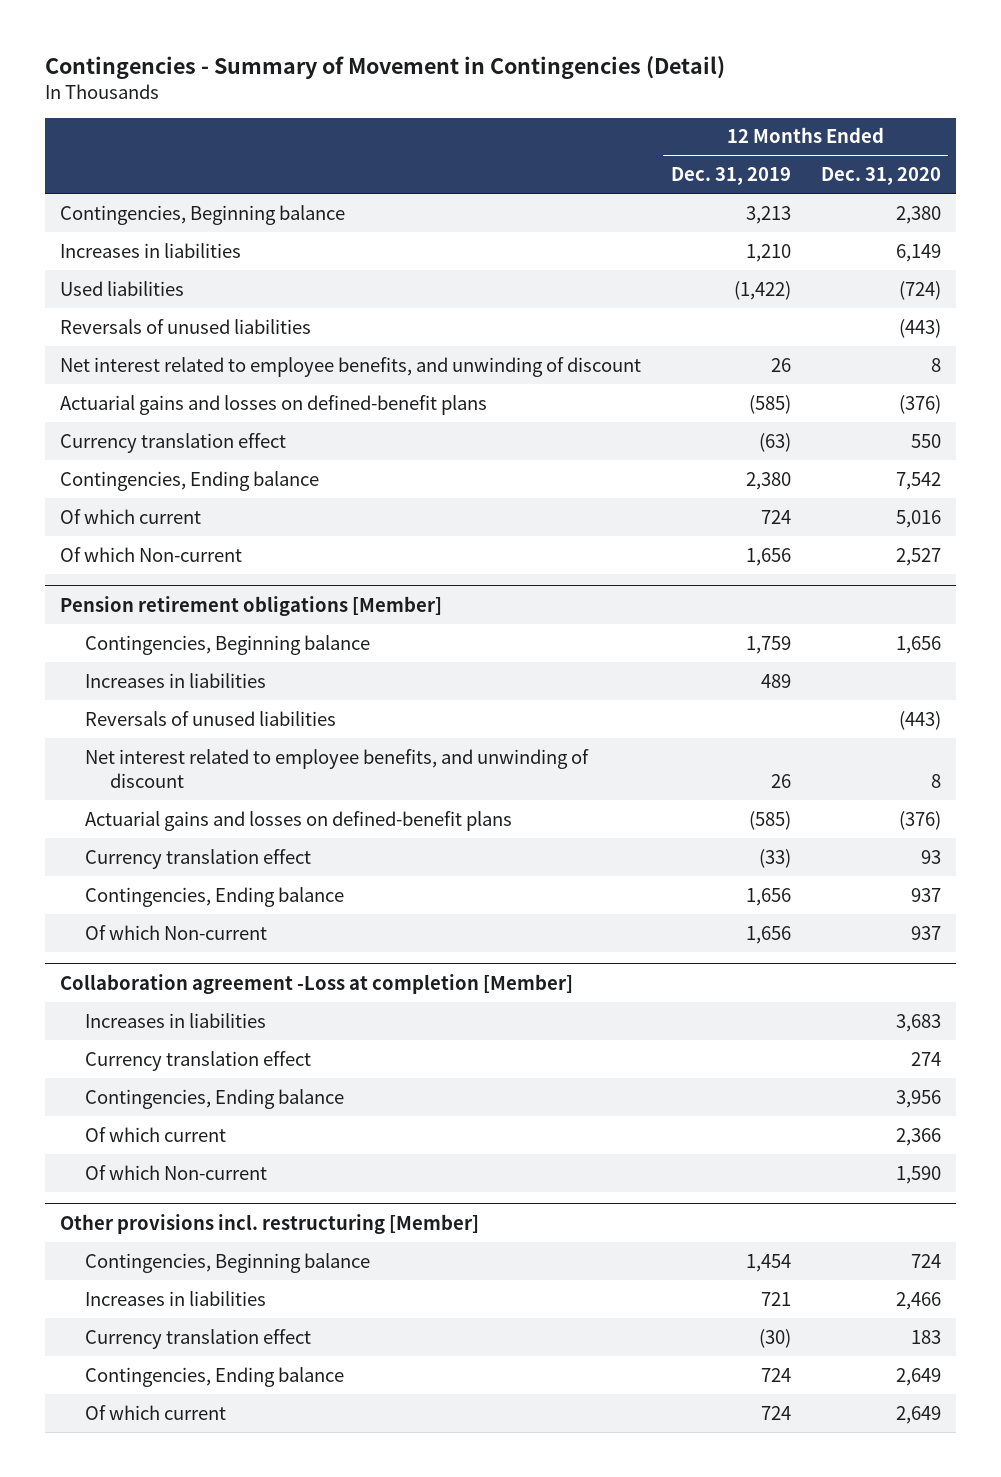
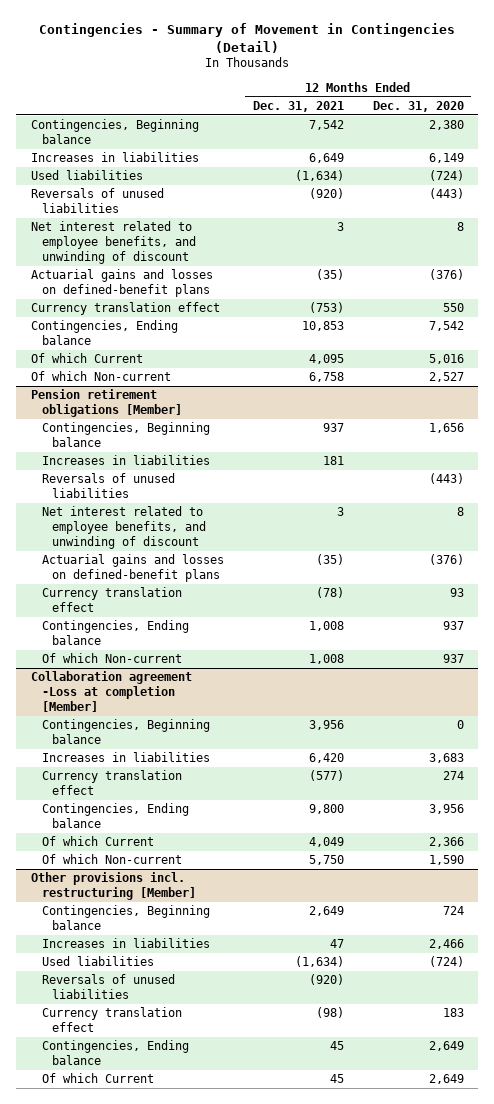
- | 12 Months Ended Dec. 31, 2019 | 12 Months Ended Dec. 31, 2020
+ | 12 Months Ended Dec. 31, 2021 | 12 Months Ended Dec. 31, 2020
- Of which current | 724 | 5,016
+ Of which Current | 4,095 | 5,016
@ Collaboration agreement -Loss at completion [Member]
+ Contingencies, Beginning balance | 3,956 | 0
- Of which current | | 2,366
+ Of which Current | 4,049 | 2,366
@ Other provisions incl. restructuring [Member]
+ Used liabilities | (1,634) | (724)
+ Reversals of unused liabilities | (920) |
- Of which current | 724 | 2,649
+ Of which Current | 45 | 2,649

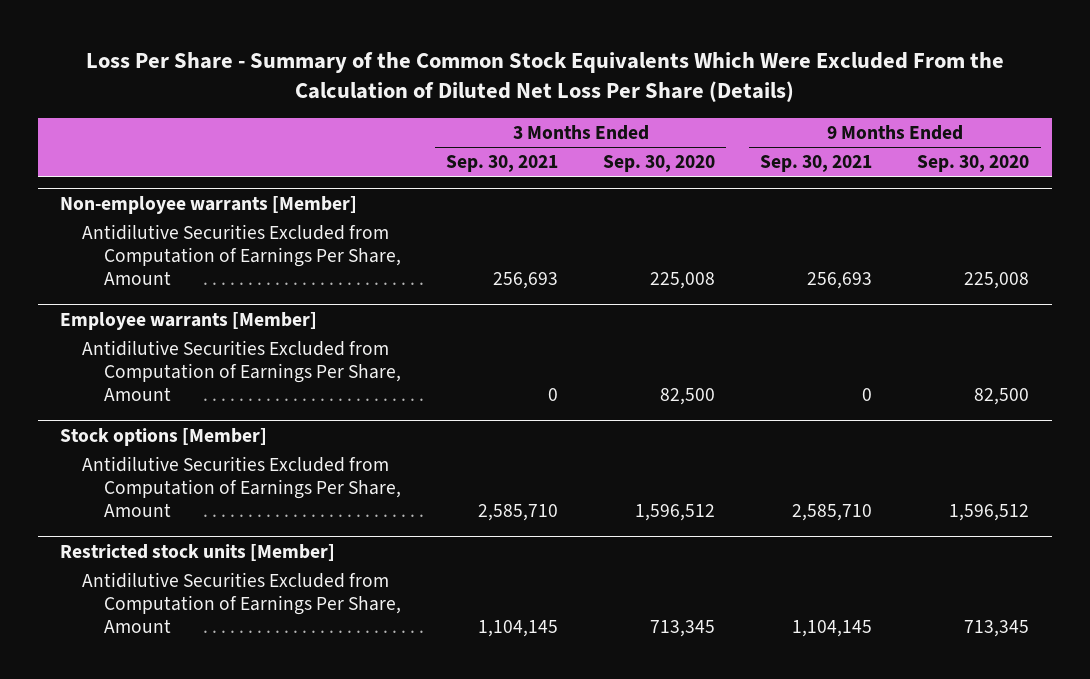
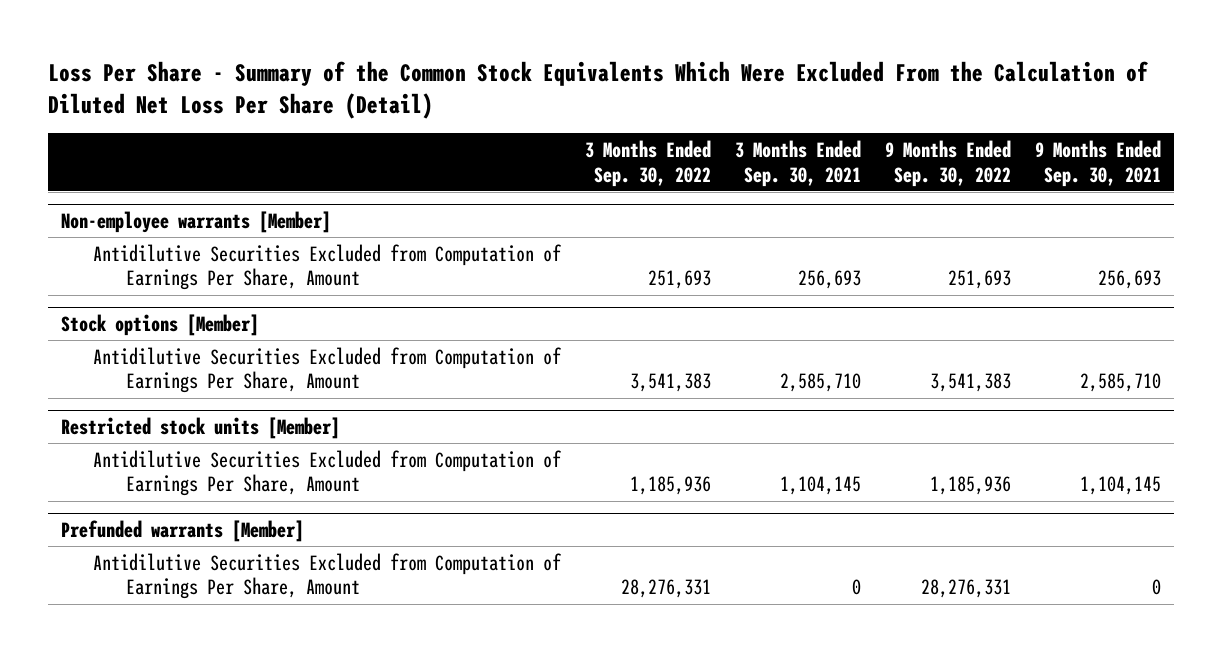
- Loss Per Share - Summary of the Common Stock Equivalents Which Were Excluded From the Calculation of Diluted Net Loss Per Share (Details)
+ Loss Per Share - Summary of the Common Stock Equivalents Which Were Excluded From the Calculation of Diluted Net Loss Per Share (Detail)
- | 3 Months Ended Sep. 30, 2021 | 3 Months Ended Sep. 30, 2020 | 9 Months Ended Sep. 30, 2021 | 9 Months Ended Sep. 30, 2020
+ | 3 Months Ended Sep. 30, 2022 | 3 Months Ended Sep. 30, 2021 | 9 Months Ended Sep. 30, 2022 | 9 Months Ended Sep. 30, 2021
- Employee warrants [Member]
- Antidilutive Securities Excluded from Computation of Earnings Per Share, Amount | 0 | 82,500 | 0 | 82,500
+ Prefunded warrants [Member]
+ Antidilutive Securities Excluded from Computation of Earnings Per Share, Amount | 28,276,331 | 0 | 28,276,331 | 0

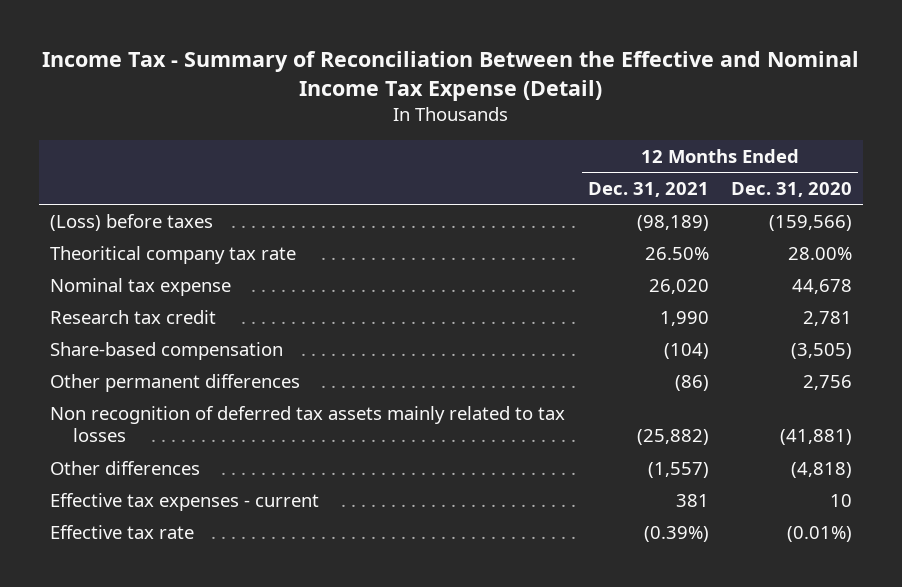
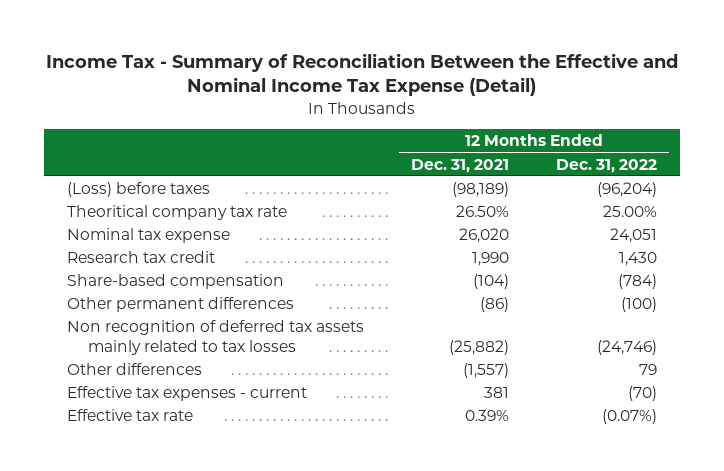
- | 12 Months Ended Dec. 31, 2021 | 12 Months Ended Dec. 31, 2020
+ | 12 Months Ended Dec. 31, 2021 | 12 Months Ended Dec. 31, 2022
- Effective tax rate | (0.39%) | (0.01%)
+ Effective tax rate | 0.39% | (0.07%)

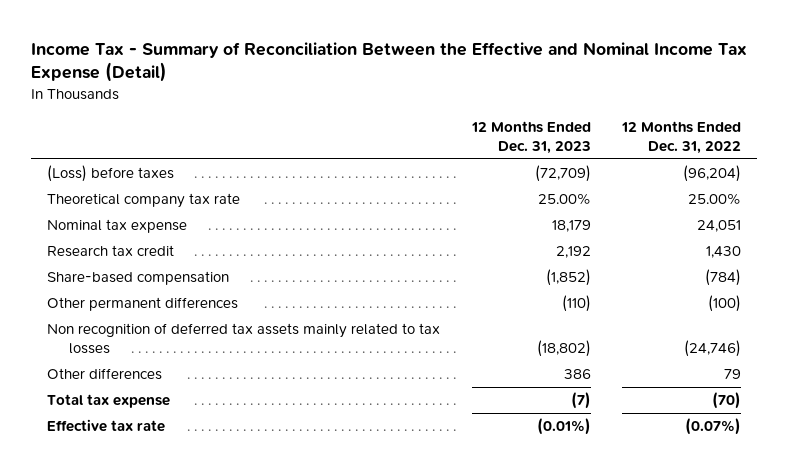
- | 12 Months Ended Dec. 31, 2021 | 12 Months Ended Dec. 31, 2022
+ | 12 Months Ended Dec. 31, 2023 | 12 Months Ended Dec. 31, 2022
- Theoritical company tax rate | 26.50% | 25.00%
+ Theoretical company tax rate | 25.00% | 25.00%
- Effective tax expenses - current | 381 | (70)
+ Total tax expense | (7) | (70)

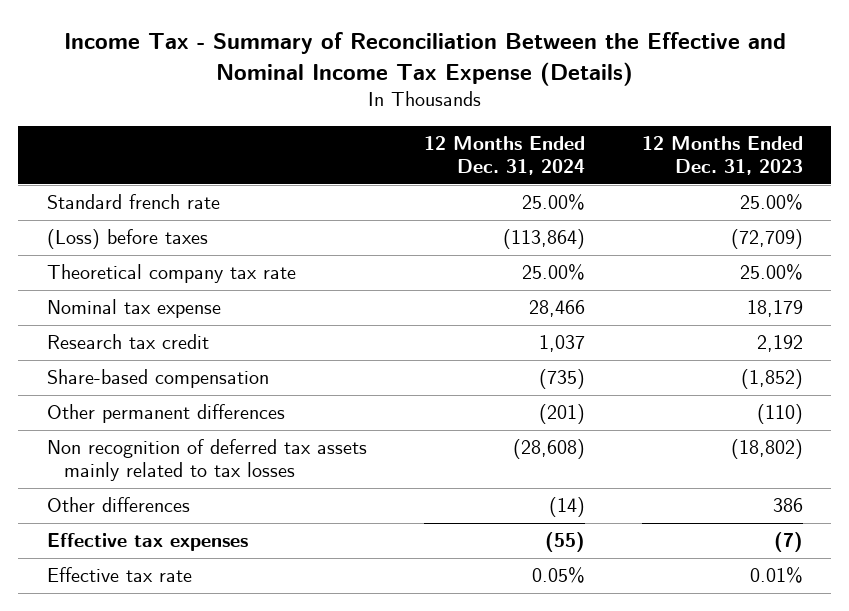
- Income Tax - Summary of Reconciliation Between the Effective and Nominal Income Tax Expense (Detail)
+ Income Tax - Summary of Reconciliation Between the Effective and Nominal Income Tax Expense (Details)
- | 12 Months Ended Dec. 31, 2023 | 12 Months Ended Dec. 31, 2022
+ | 12 Months Ended Dec. 31, 2024 | 12 Months Ended Dec. 31, 2023
+ Standard french rate | 25.00% | 25.00%
- Total tax expense | (7) | (70)
- Effective tax rate | (0.01%) | (0.07%)
+ Effective tax expenses | (55) | (7)
+ Effective tax rate | 0.05% | 0.01%

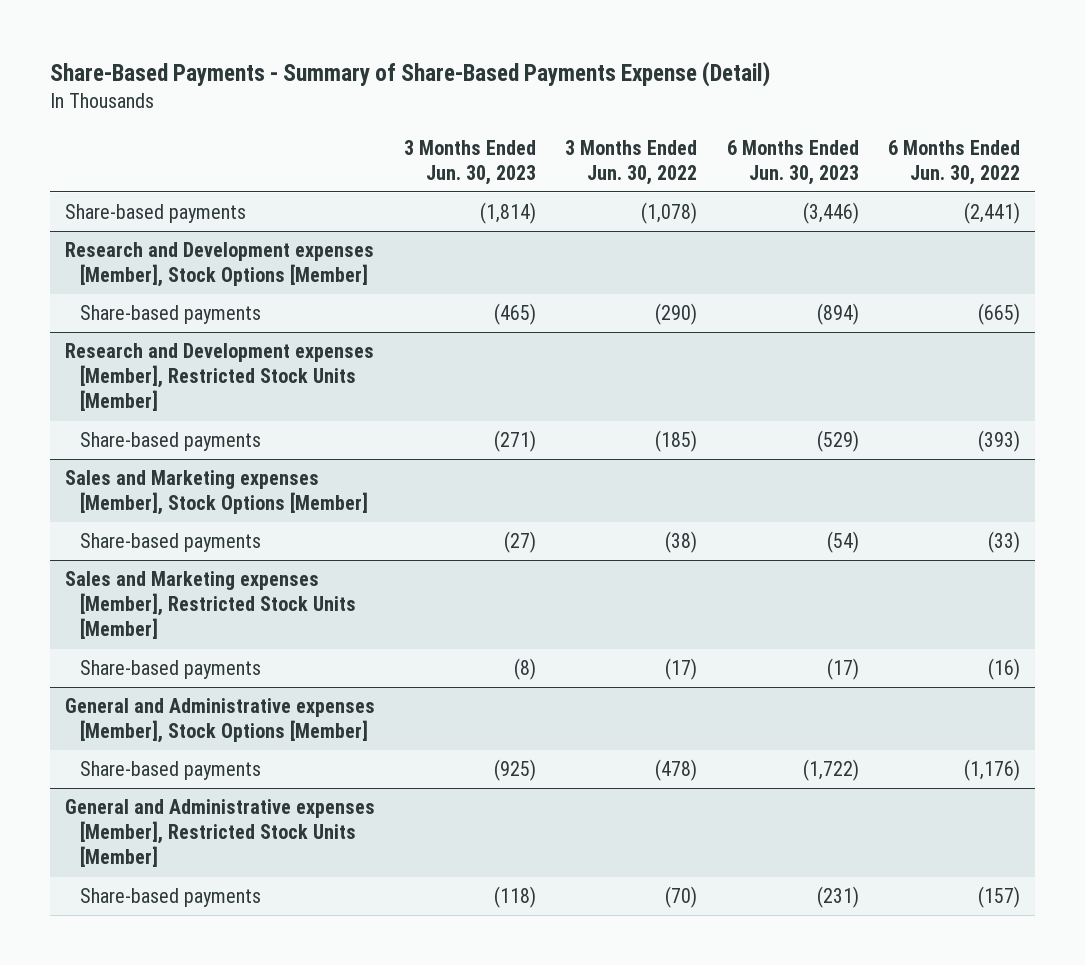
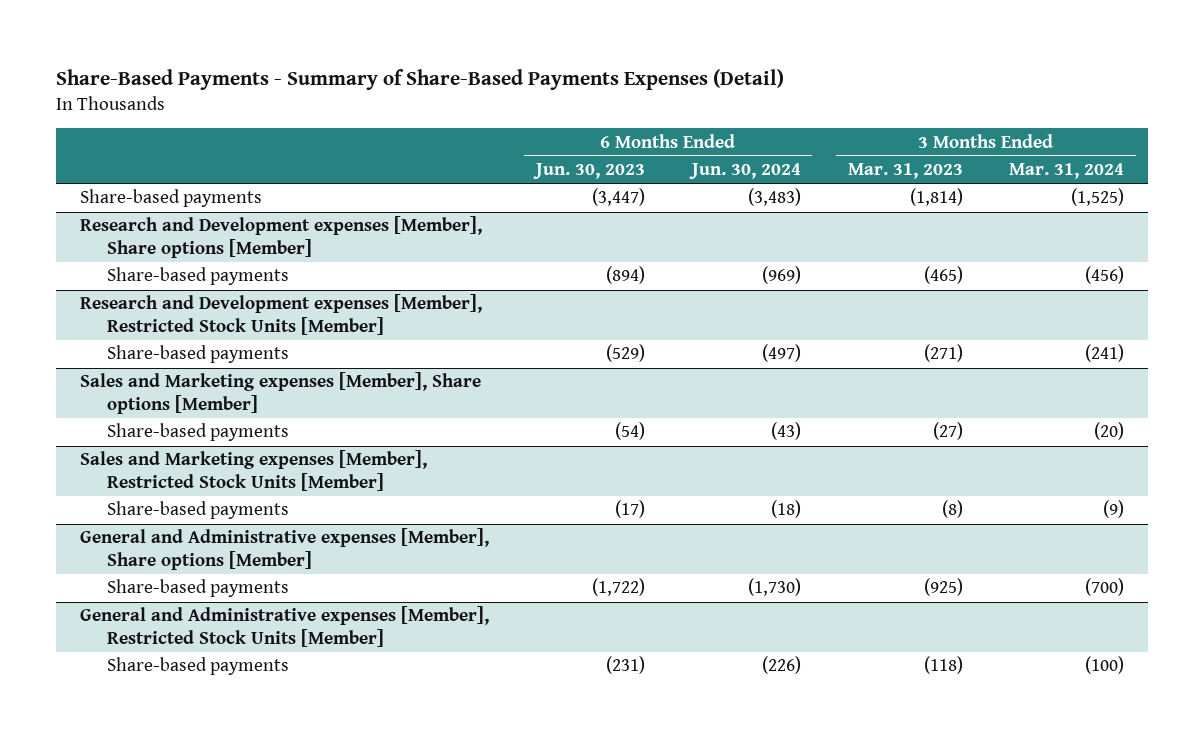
- Share-Based Payments - Summary of Share-Based Payments Expense (Detail)
+ Share-Based Payments - Summary of Share-Based Payments Expenses (Detail)
- | 3 Months Ended Jun. 30, 2023 | 3 Months Ended Jun. 30, 2022 | 6 Months Ended Jun. 30, 2023 | 6 Months Ended Jun. 30, 2022
+ | 6 Months Ended Jun. 30, 2023 | 6 Months Ended Jun. 30, 2024 | 3 Months Ended Mar. 31, 2023 | 3 Months Ended Mar. 31, 2024
- Share-based payments | (1,814) | (1,078) | (3,446) | (2,441)
- Research and Development expenses [Member], Stock Options [Member]
+ Share-based payments | (3,447) | (3,483) | (1,814) | (1,525)
+ Research and Development expenses [Member], Share options [Member]
- Sales and Marketing expenses [Member], Stock Options [Member]
+ Sales and Marketing expenses [Member], Share options [Member]
- General and Administrative expenses [Member], Stock Options [Member]
+ General and Administrative expenses [Member], Share options [Member]

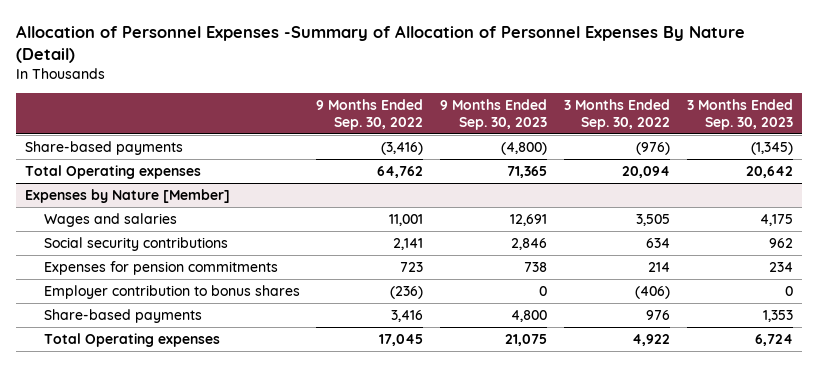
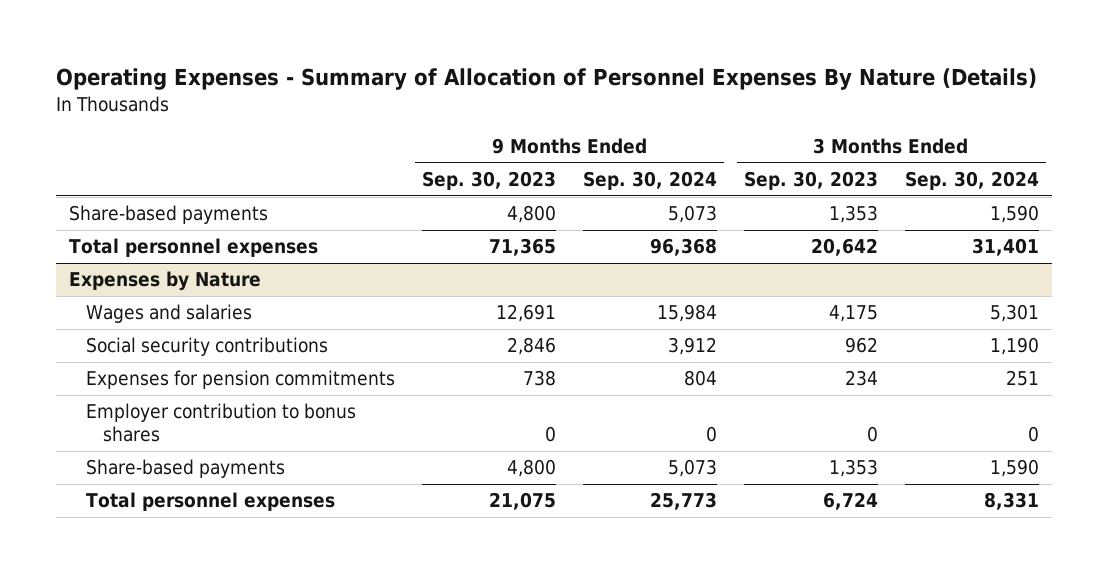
- Allocation of Personnel Expenses -Summary of Allocation of Personnel Expenses By Nature (Detail)
+ Operating Expenses - Summary of Allocation of Personnel Expenses By Nature (Details)
- | 9 Months Ended Sep. 30, 2022 | 9 Months Ended Sep. 30, 2023 | 3 Months Ended Sep. 30, 2022 | 3 Months Ended Sep. 30, 2023
+ | 9 Months Ended Sep. 30, 2023 | 9 Months Ended Sep. 30, 2024 | 3 Months Ended Sep. 30, 2023 | 3 Months Ended Sep. 30, 2024
- Share-based payments | (3,416) | (4,800) | (976) | (1,345)
- Total Operating expenses | 64,762 | 71,365 | 20,094 | 20,642
- Expenses by Nature [Member]
+ Share-based payments | 4,800 | 5,073 | 1,353 | 1,590
+ Total personnel expenses | 71,365 | 96,368 | 20,642 | 31,401
+ Expenses by Nature
- Total Operating expenses | 17,045 | 21,075 | 4,922 | 6,724
+ Total personnel expenses | 21,075 | 25,773 | 6,724 | 8,331

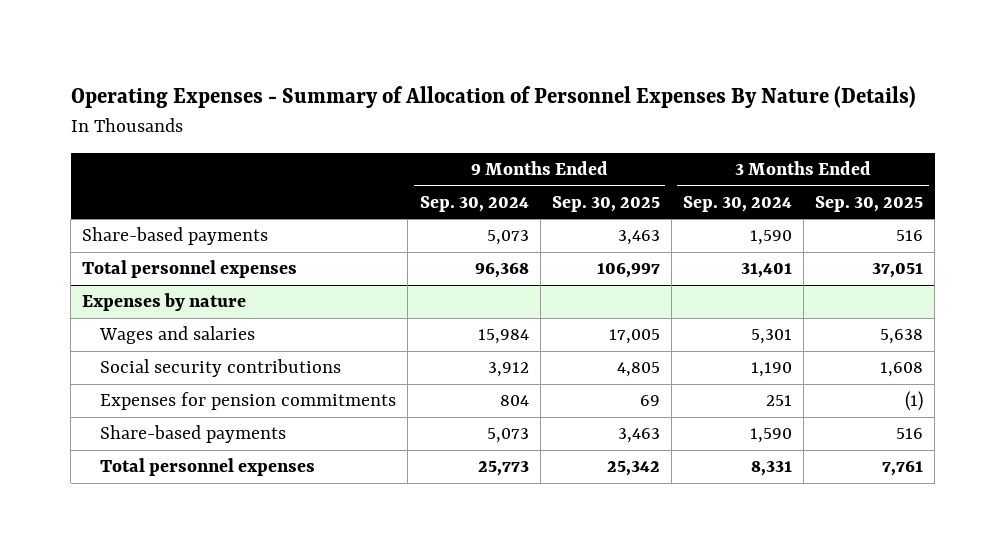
- | 9 Months Ended Sep. 30, 2023 | 9 Months Ended Sep. 30, 2024 | 3 Months Ended Sep. 30, 2023 | 3 Months Ended Sep. 30, 2024
+ | 9 Months Ended Sep. 30, 2024 | 9 Months Ended Sep. 30, 2025 | 3 Months Ended Sep. 30, 2024 | 3 Months Ended Sep. 30, 2025
- Expenses by Nature
+ Expenses by nature
- Employer contribution to bonus shares | 0 | 0 | 0 | 0

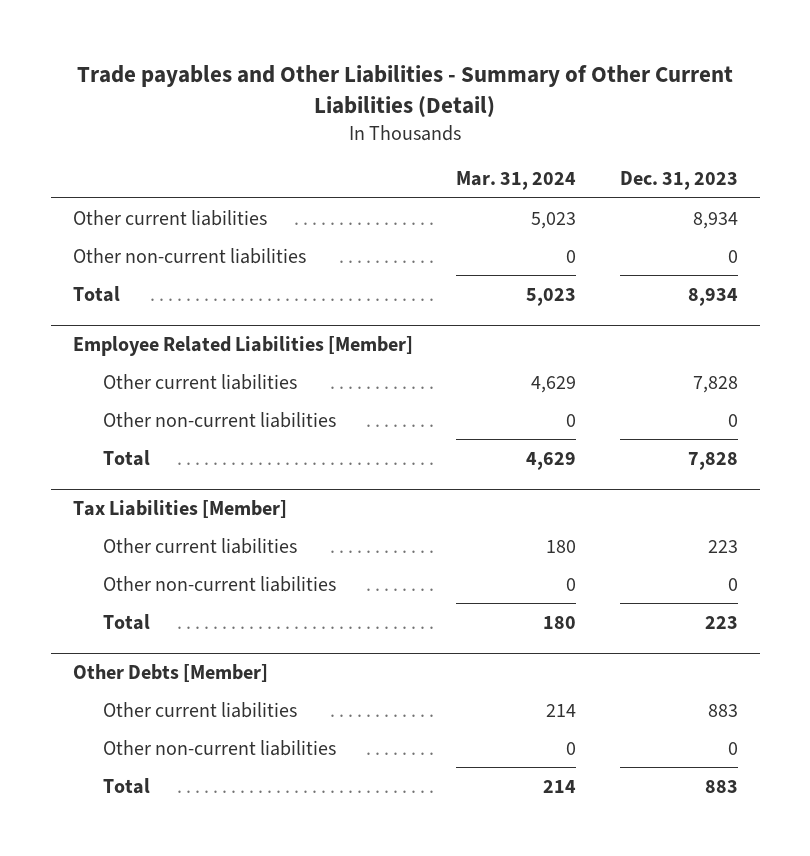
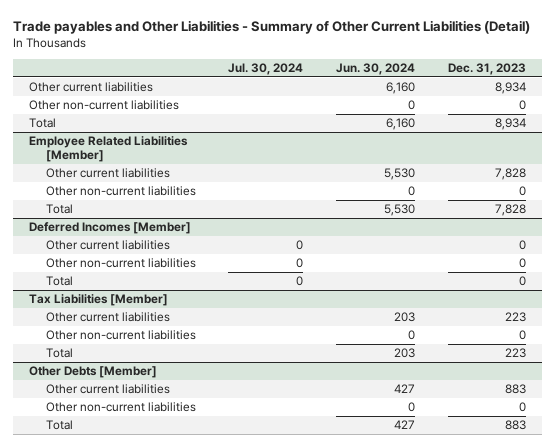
- | Mar. 31, 2024 | Dec. 31, 2023
+ | Jul. 30, 2024 | Jun. 30, 2024 | Dec. 31, 2023
+ Deferred Incomes [Member]
+ Other current liabilities | 0 | | 0
+ Other non-current liabilities | 0 | | 0
+ Total | 0 | | 0

